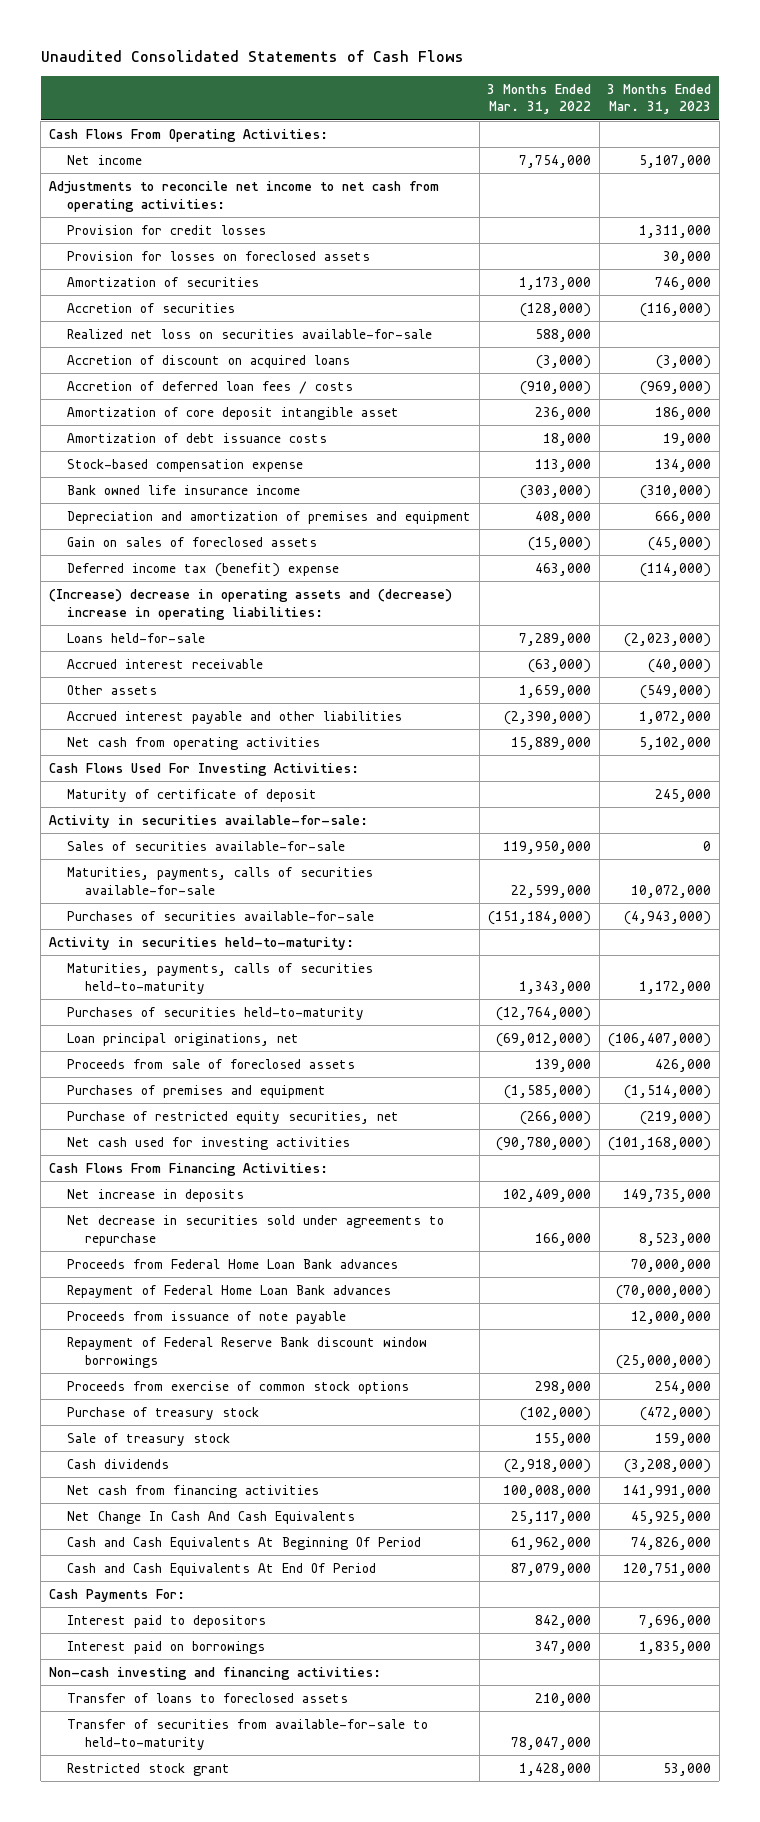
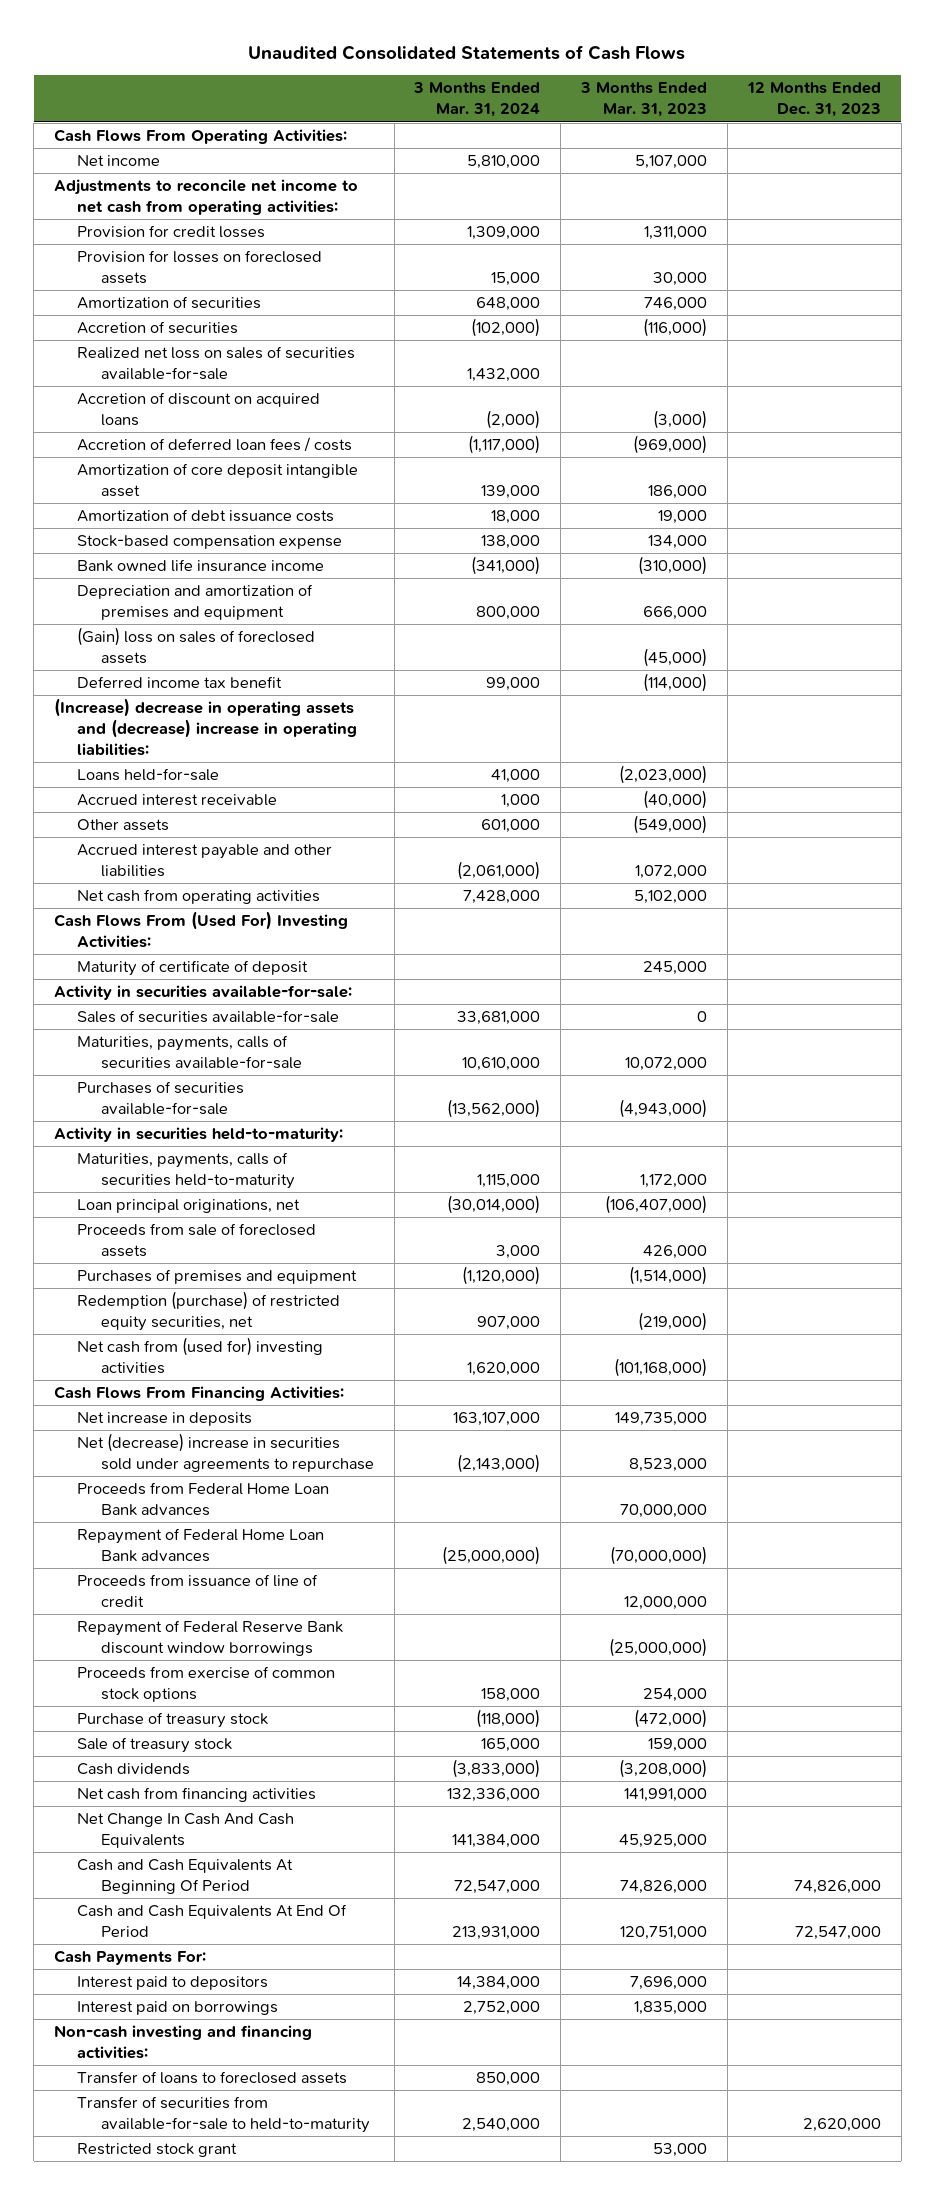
- | 3 Months Ended Mar. 31, 2022 | 3 Months Ended Mar. 31, 2023
+ | 3 Months Ended Mar. 31, 2024 | 3 Months Ended Mar. 31, 2023 | 12 Months Ended Dec. 31, 2023
- Realized net loss on securities available-for-sale | 588,000 |
+ Realized net loss on sales of securities available-for-sale | 1,432,000 | |
- Gain on sales of foreclosed assets | (15,000) | (45,000)
- Deferred income tax (benefit) expense | 463,000 | (114,000)
+ (Gain) loss on sales of foreclosed assets | | (45,000) |
+ Deferred income tax benefit | 99,000 | (114,000) |
- Cash Flows Used For Investing Activities:
+ Cash Flows From (Used For) Investing Activities:
- Purchases of securities held-to-maturity | (12,764,000) |
- Purchase of restricted equity securities, net | (266,000) | (219,000)
- Net cash used for investing activities | (90,780,000) | (101,168,000)
+ Redemption (purchase) of restricted equity securities, net | 907,000 | (219,000) |
+ Net cash from (used for) investing activities | 1,620,000 | (101,168,000) |
- Net decrease in securities sold under agreements to repurchase | 166,000 | 8,523,000
+ Net (decrease) increase in securities sold under agreements to repurchase | (2,143,000) | 8,523,000 |
- Proceeds from issuance of note payable | | 12,000,000
+ Proceeds from issuance of line of credit | | 12,000,000 |

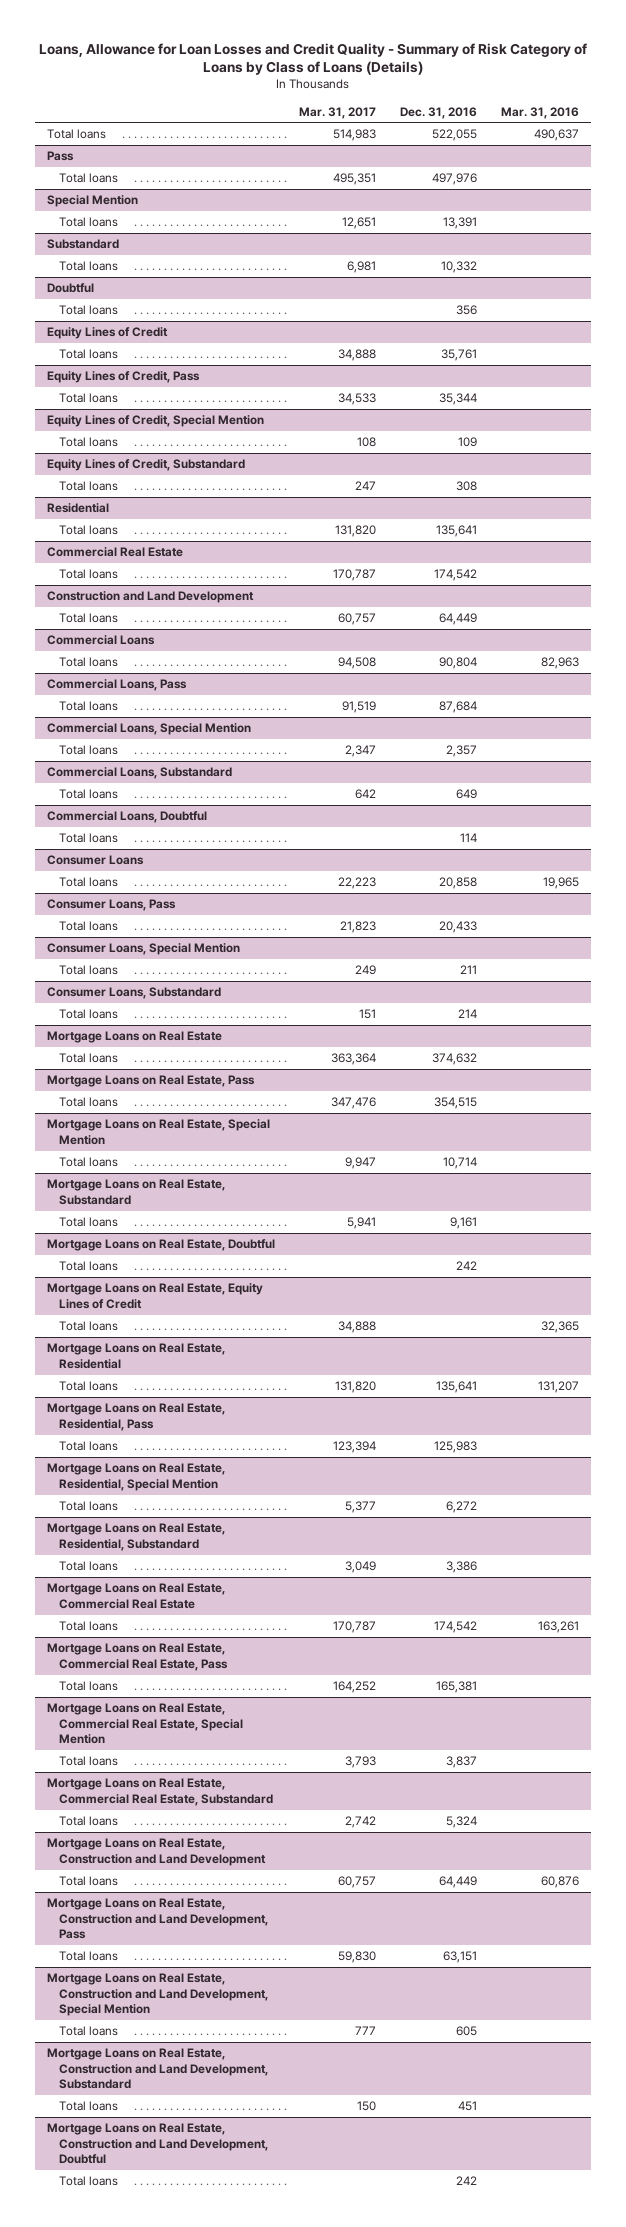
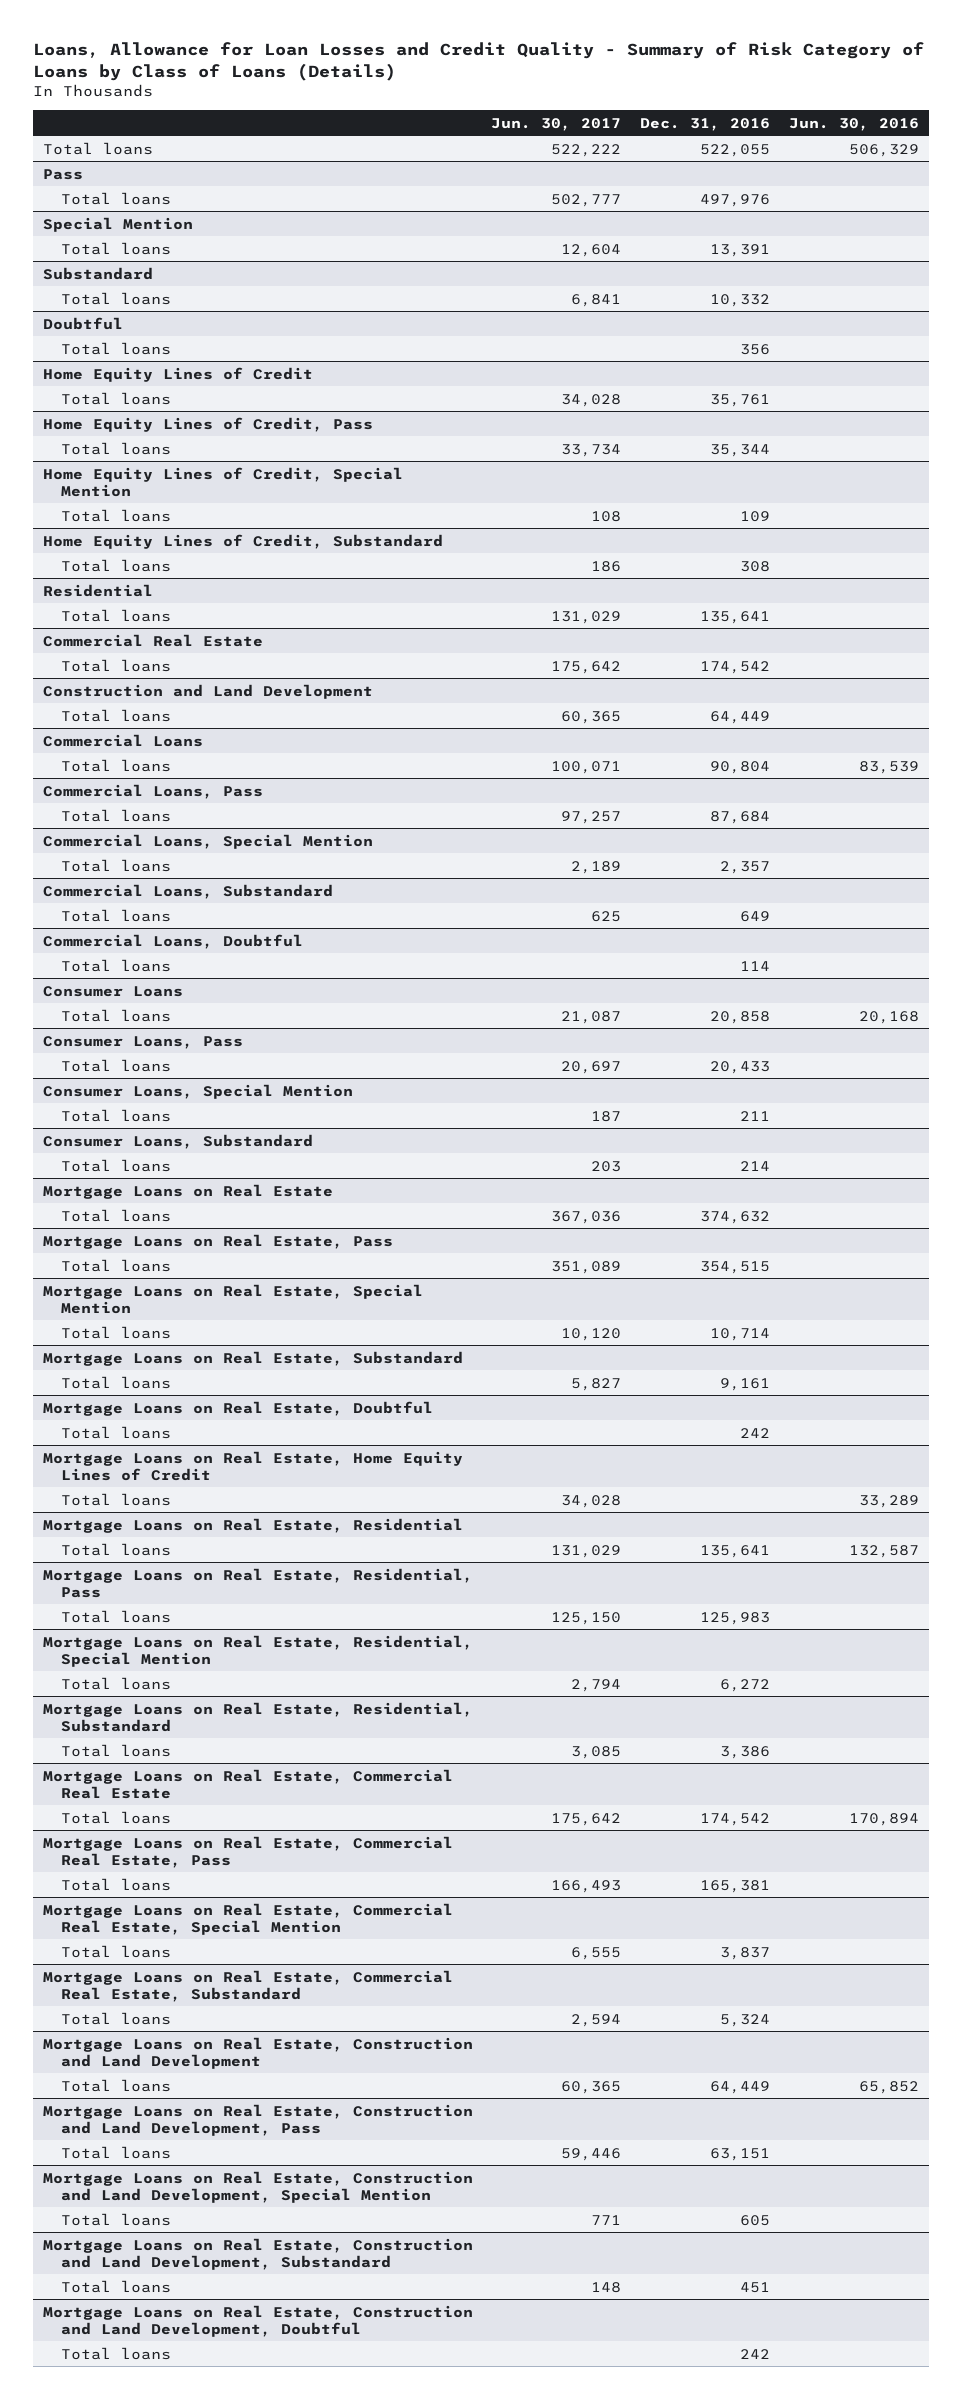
- | Mar. 31, 2017 | Dec. 31, 2016 | Mar. 31, 2016
+ | Jun. 30, 2017 | Dec. 31, 2016 | Jun. 30, 2016
- Equity Lines of Credit
+ Home Equity Lines of Credit
- Equity Lines of Credit, Pass
+ Home Equity Lines of Credit, Pass
- Equity Lines of Credit, Special Mention
+ Home Equity Lines of Credit, Special Mention
- Equity Lines of Credit, Substandard
+ Home Equity Lines of Credit, Substandard
- Mortgage Loans on Real Estate, Equity Lines of Credit
+ Mortgage Loans on Real Estate, Home Equity Lines of Credit

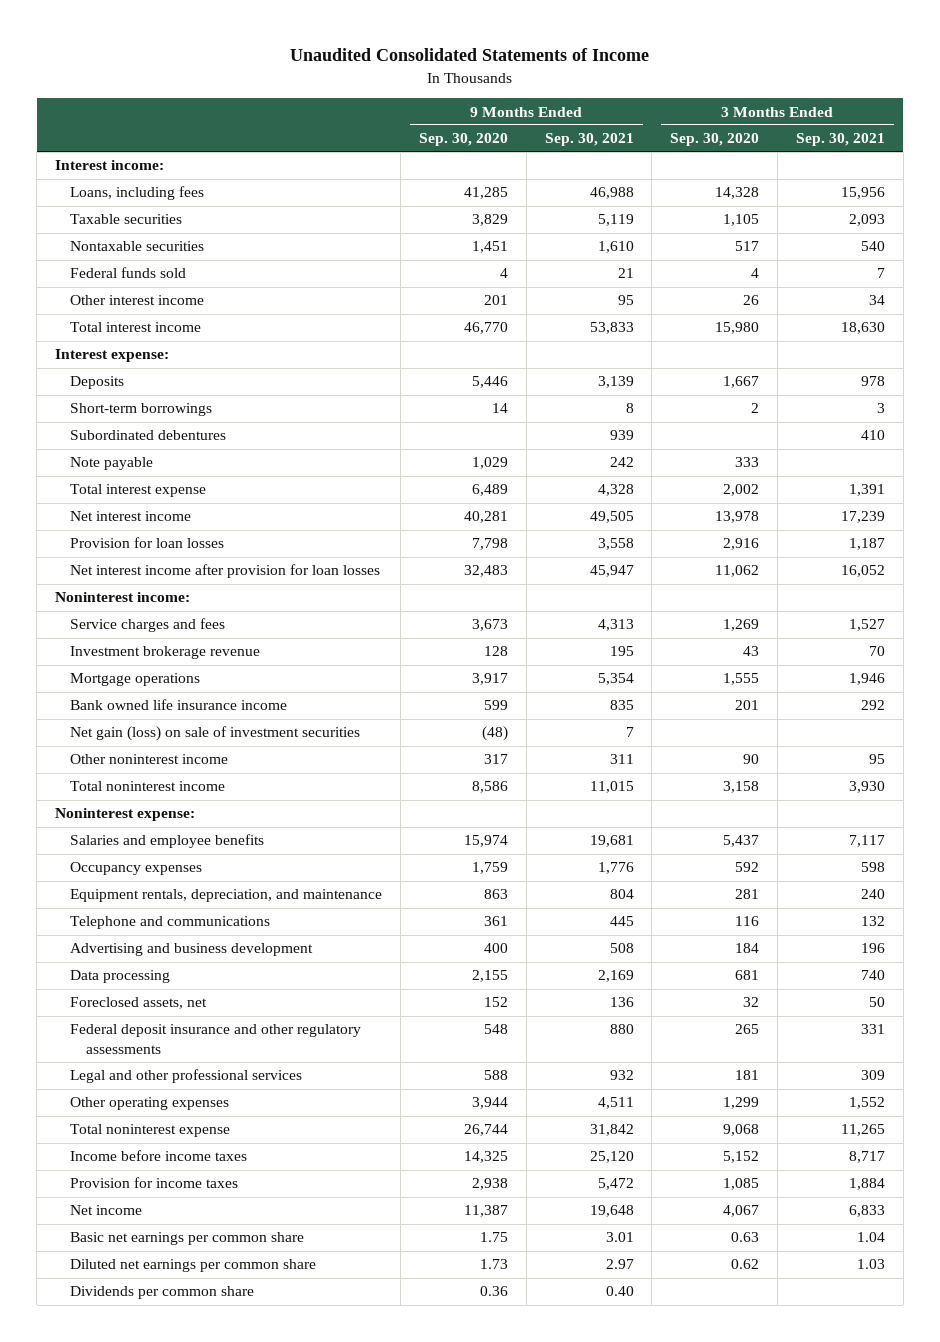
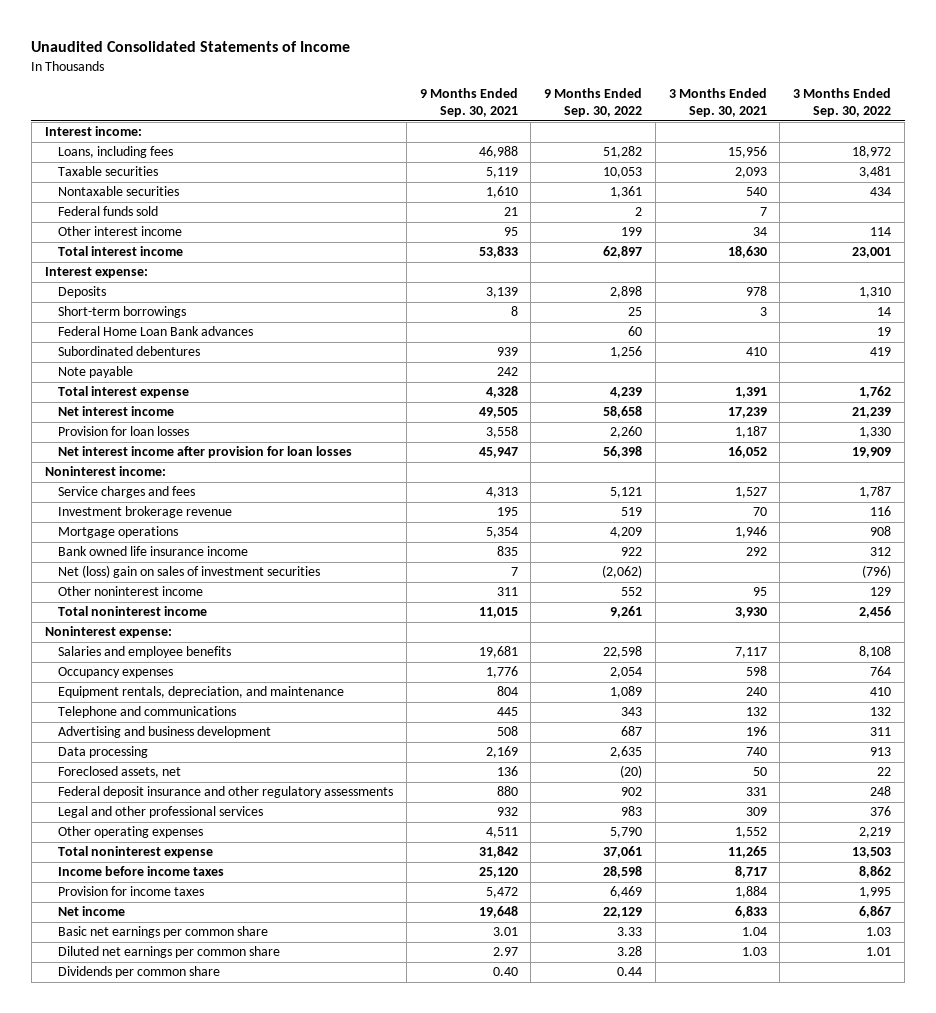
- | 9 Months Ended Sep. 30, 2020 | 9 Months Ended Sep. 30, 2021 | 3 Months Ended Sep. 30, 2020 | 3 Months Ended Sep. 30, 2021
+ | 9 Months Ended Sep. 30, 2021 | 9 Months Ended Sep. 30, 2022 | 3 Months Ended Sep. 30, 2021 | 3 Months Ended Sep. 30, 2022
+ Federal Home Loan Bank advances | | 60 | | 19
- Net gain (loss) on sale of investment securities | (48) | 7 | |
+ Net (loss) gain on sales of investment securities | 7 | (2,062) | | (796)

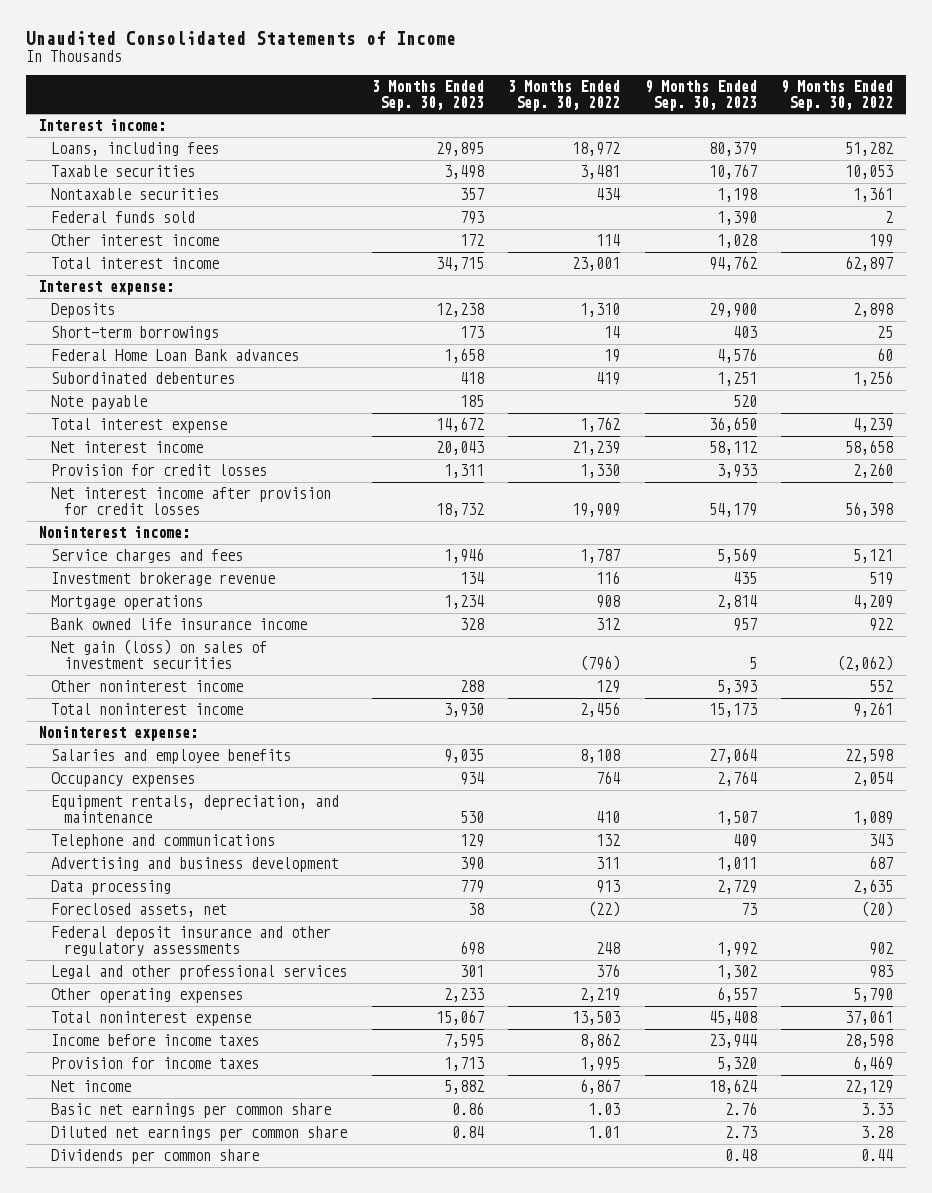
- | 9 Months Ended Sep. 30, 2021 | 9 Months Ended Sep. 30, 2022 | 3 Months Ended Sep. 30, 2021 | 3 Months Ended Sep. 30, 2022
+ | 3 Months Ended Sep. 30, 2023 | 3 Months Ended Sep. 30, 2022 | 9 Months Ended Sep. 30, 2023 | 9 Months Ended Sep. 30, 2022
- Provision for loan losses | 3,558 | 2,260 | 1,187 | 1,330
- Net interest income after provision for loan losses | 45,947 | 56,398 | 16,052 | 19,909
+ Provision for credit losses | 1,311 | 1,330 | 3,933 | 2,260
+ Net interest income after provision for credit losses | 18,732 | 19,909 | 54,179 | 56,398
- Net (loss) gain on sales of investment securities | 7 | (2,062) | | (796)
+ Net gain (loss) on sales of investment securities | | (796) | 5 | (2,062)
- Foreclosed assets, net | 136 | (20) | 50 | 22
+ Foreclosed assets, net | 38 | (22) | 73 | (20)

